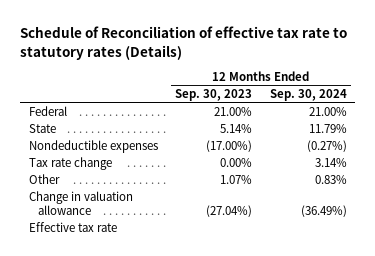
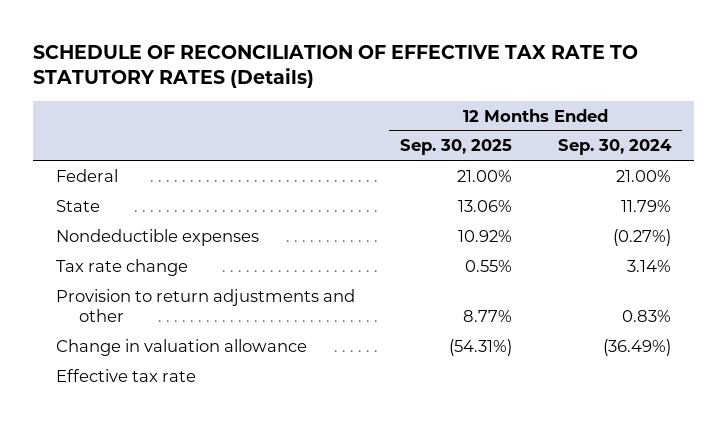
- Schedule of Reconciliation of effective tax rate to statutory rates (Details)
+ SCHEDULE OF RECONCILIATION OF EFFECTIVE TAX RATE TO STATUTORY RATES (Details)
- | 12 Months Ended Sep. 30, 2023 | 12 Months Ended Sep. 30, 2024
+ | 12 Months Ended Sep. 30, 2025 | 12 Months Ended Sep. 30, 2024
- Other | 1.07% | 0.83%
+ Provision to return adjustments and other | 8.77% | 0.83%

